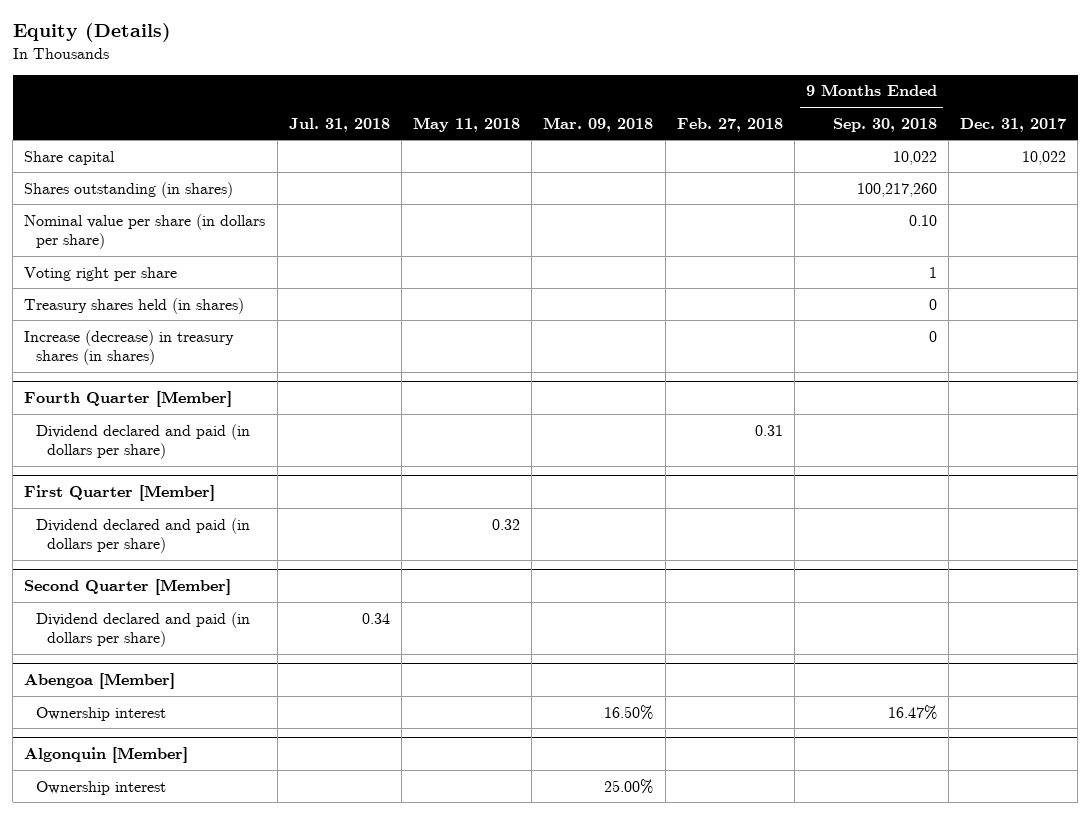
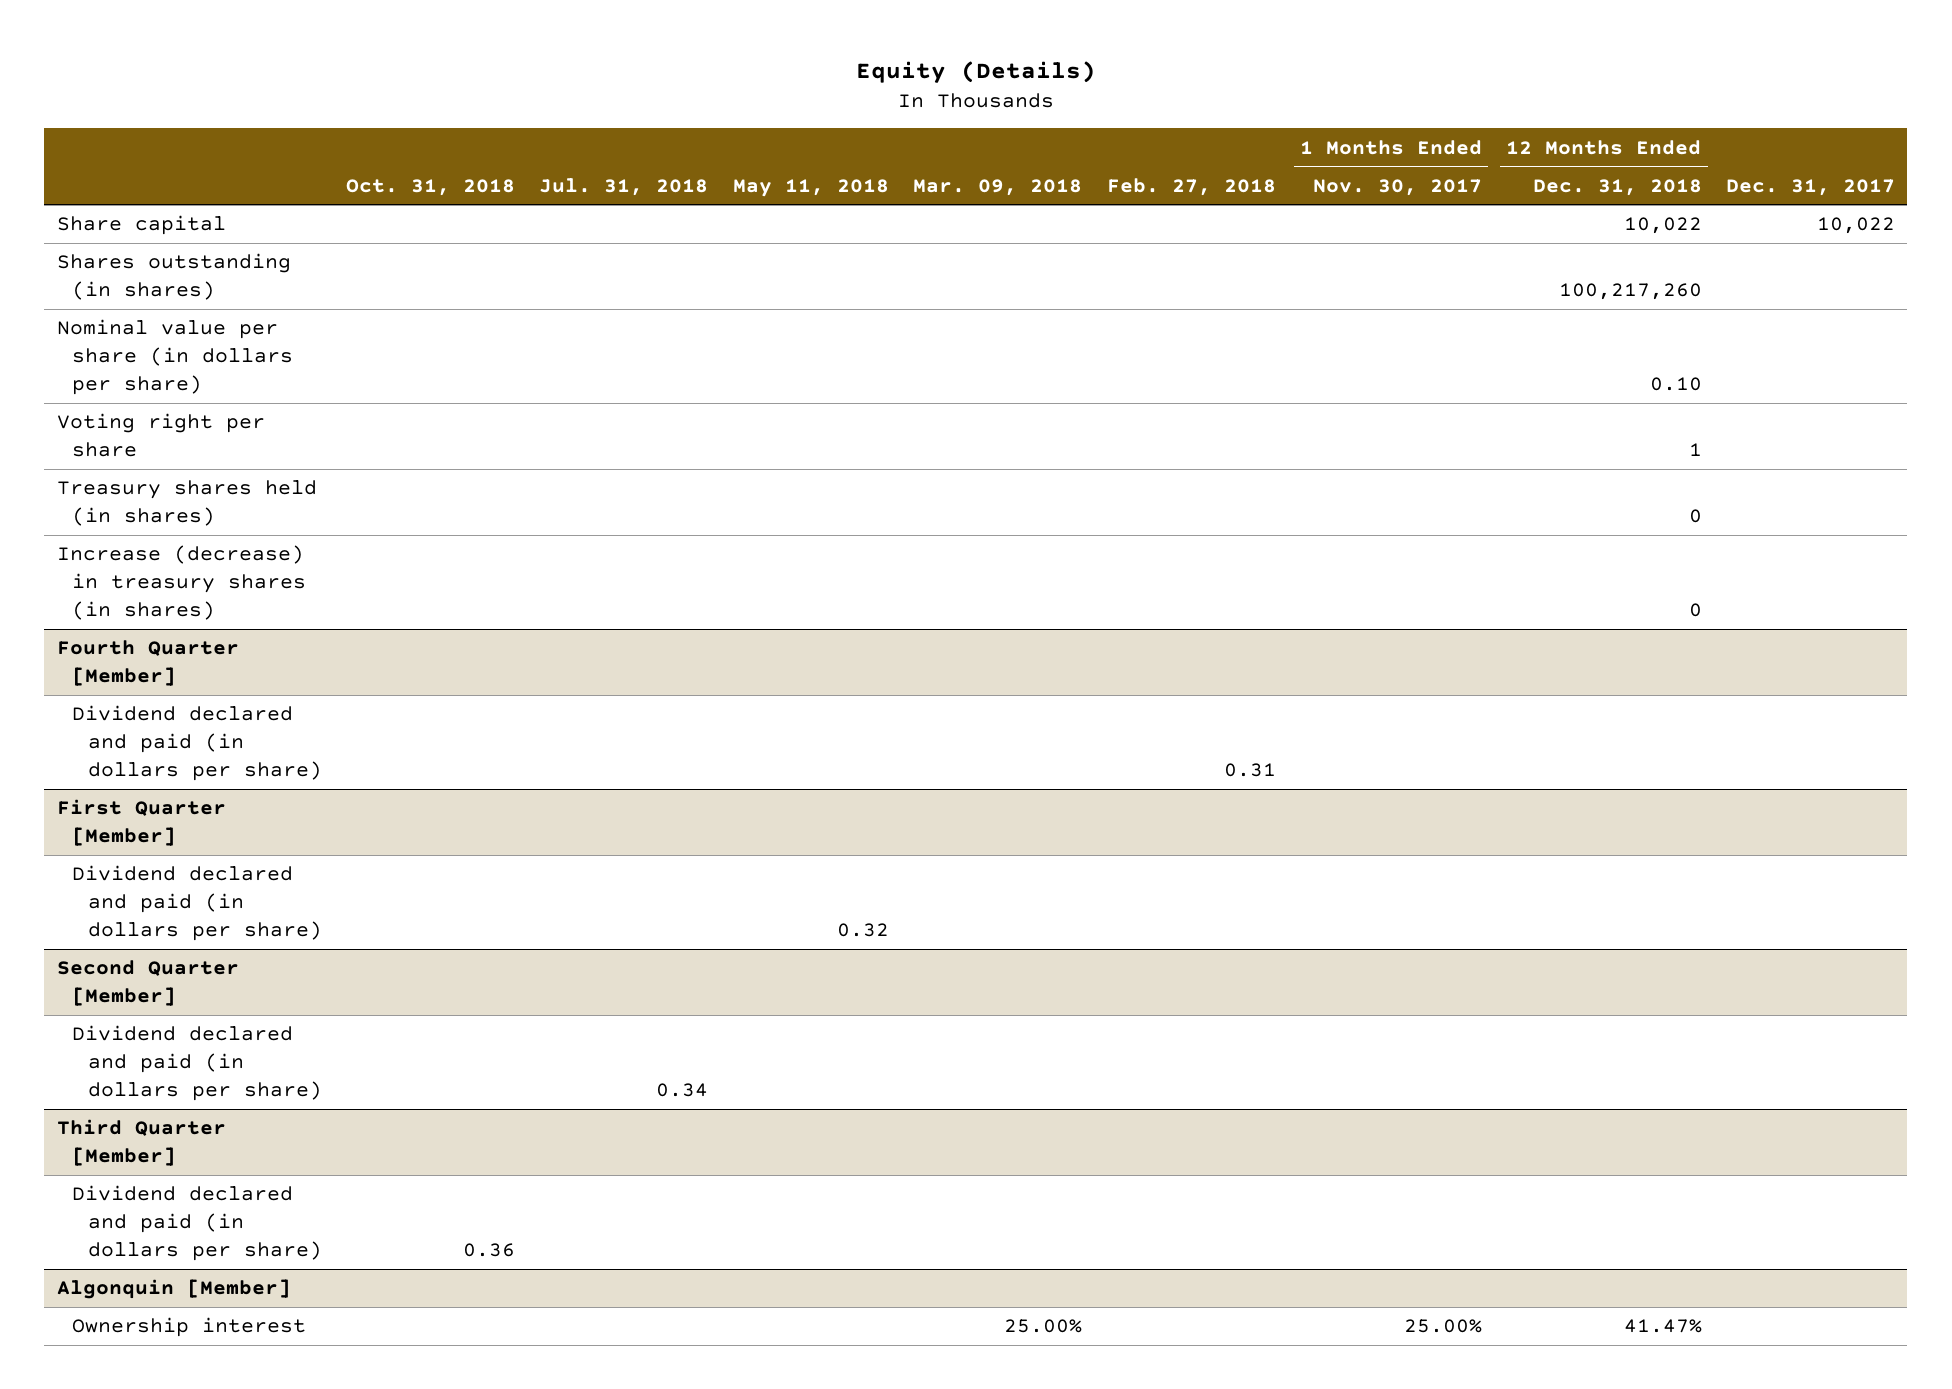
- | Jul. 31, 2018 | May 11, 2018 | Mar. 09, 2018 | Feb. 27, 2018 | 9 Months Ended Sep. 30, 2018 | Dec. 31, 2017
+ | Oct. 31, 2018 | Jul. 31, 2018 | May 11, 2018 | Mar. 09, 2018 | Feb. 27, 2018 | 1 Months Ended Nov. 30, 2017 | 12 Months Ended Dec. 31, 2018 | Dec. 31, 2017
- Abengoa [Member]
- Ownership interest | | | 16.50% | | 16.47% |
+ Third Quarter [Member]
+ Dividend declared and paid (in dollars per share) | 0.36 | | | | | | |

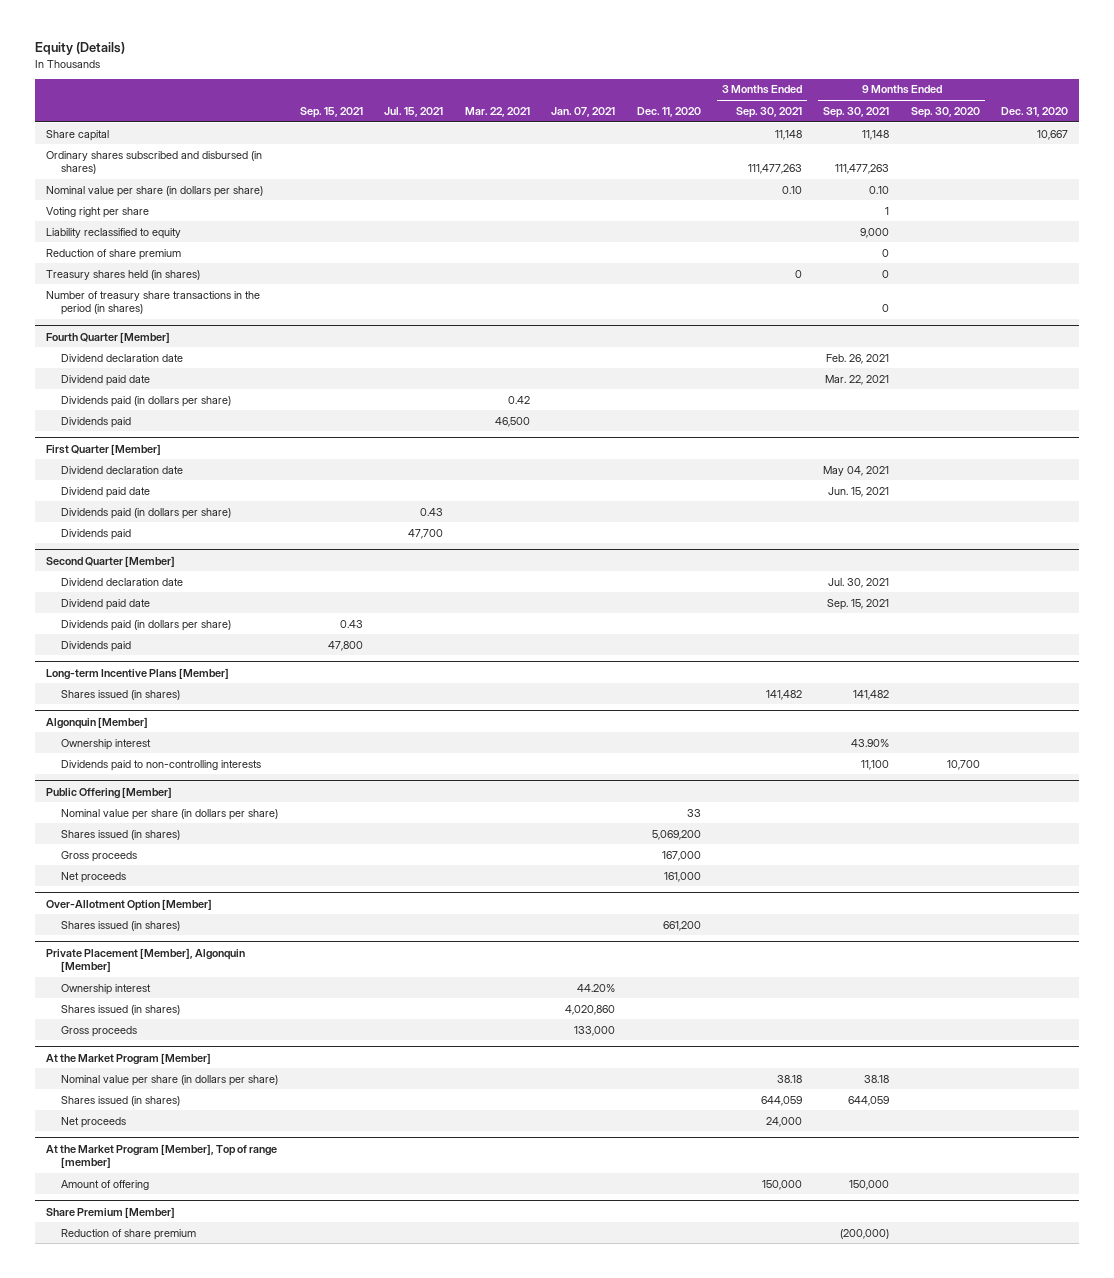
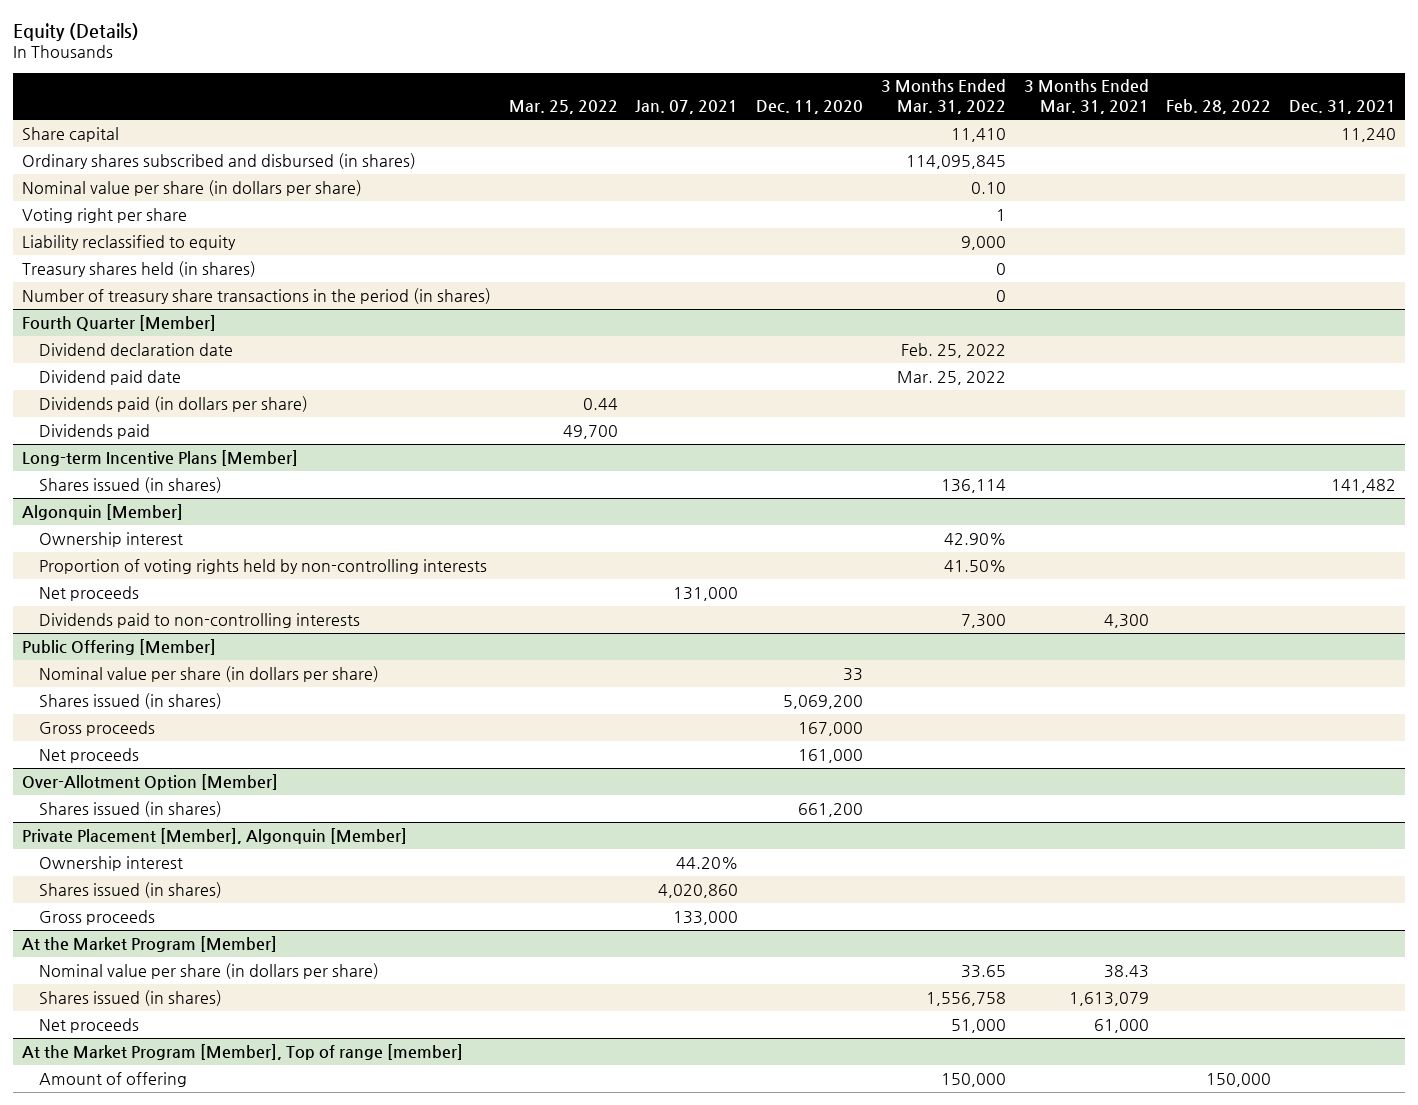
- | Sep. 15, 2021 | Jul. 15, 2021 | Mar. 22, 2021 | Jan. 07, 2021 | Dec. 11, 2020 | 3 Months Ended Sep. 30, 2021 | 9 Months Ended Sep. 30, 2021 | 9 Months Ended Sep. 30, 2020 | Dec. 31, 2020
+ | Mar. 25, 2022 | Jan. 07, 2021 | Dec. 11, 2020 | 3 Months Ended Mar. 31, 2022 | 3 Months Ended Mar. 31, 2021 | Feb. 28, 2022 | Dec. 31, 2021
- Reduction of share premium | | | | | | | 0 | |
- First Quarter [Member]
- Dividend declaration date | | | | | | | May 04, 2021 | |
- Dividend paid date | | | | | | | Jun. 15, 2021 | |
- Dividends paid (in dollars per share) | | 0.43 | | | | | | |
- Dividends paid | | 47,700 | | | | | | |
- Second Quarter [Member]
- Dividend declaration date | | | | | | | Jul. 30, 2021 | |
- Dividend paid date | | | | | | | Sep. 15, 2021 | |
- Dividends paid (in dollars per share) | 0.43 | | | | | | | |
- Dividends paid | 47,800 | | | | | | | |
@ Algonquin [Member]
+ Proportion of voting rights held by non-controlling interests | | | | 41.50% | | |
+ Net proceeds | | 131,000 | | | | |
- Share Premium [Member]
- Reduction of share premium | | | | | | | (200,000) | |

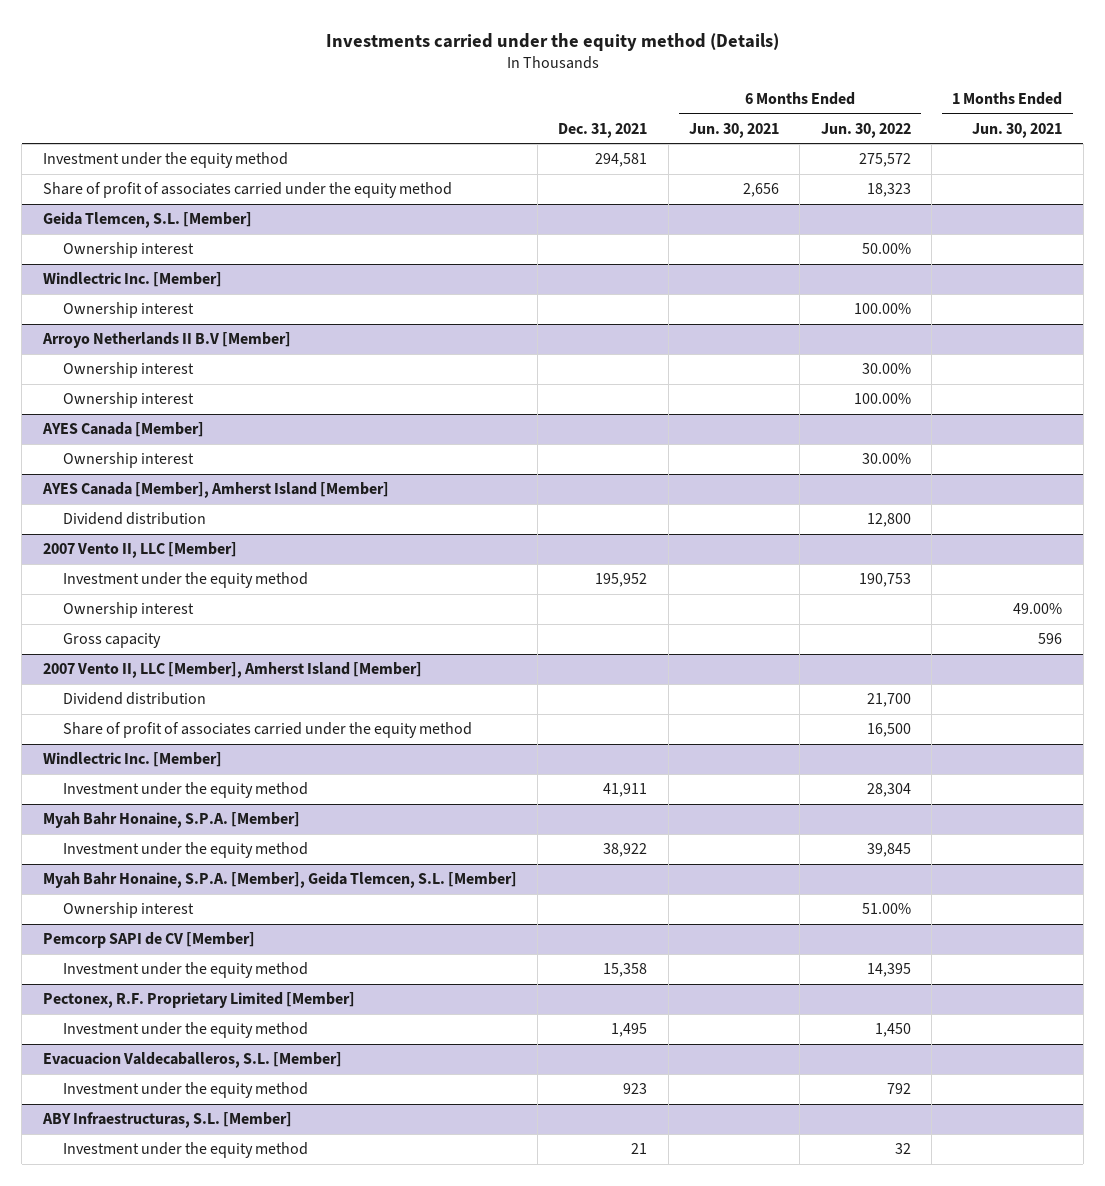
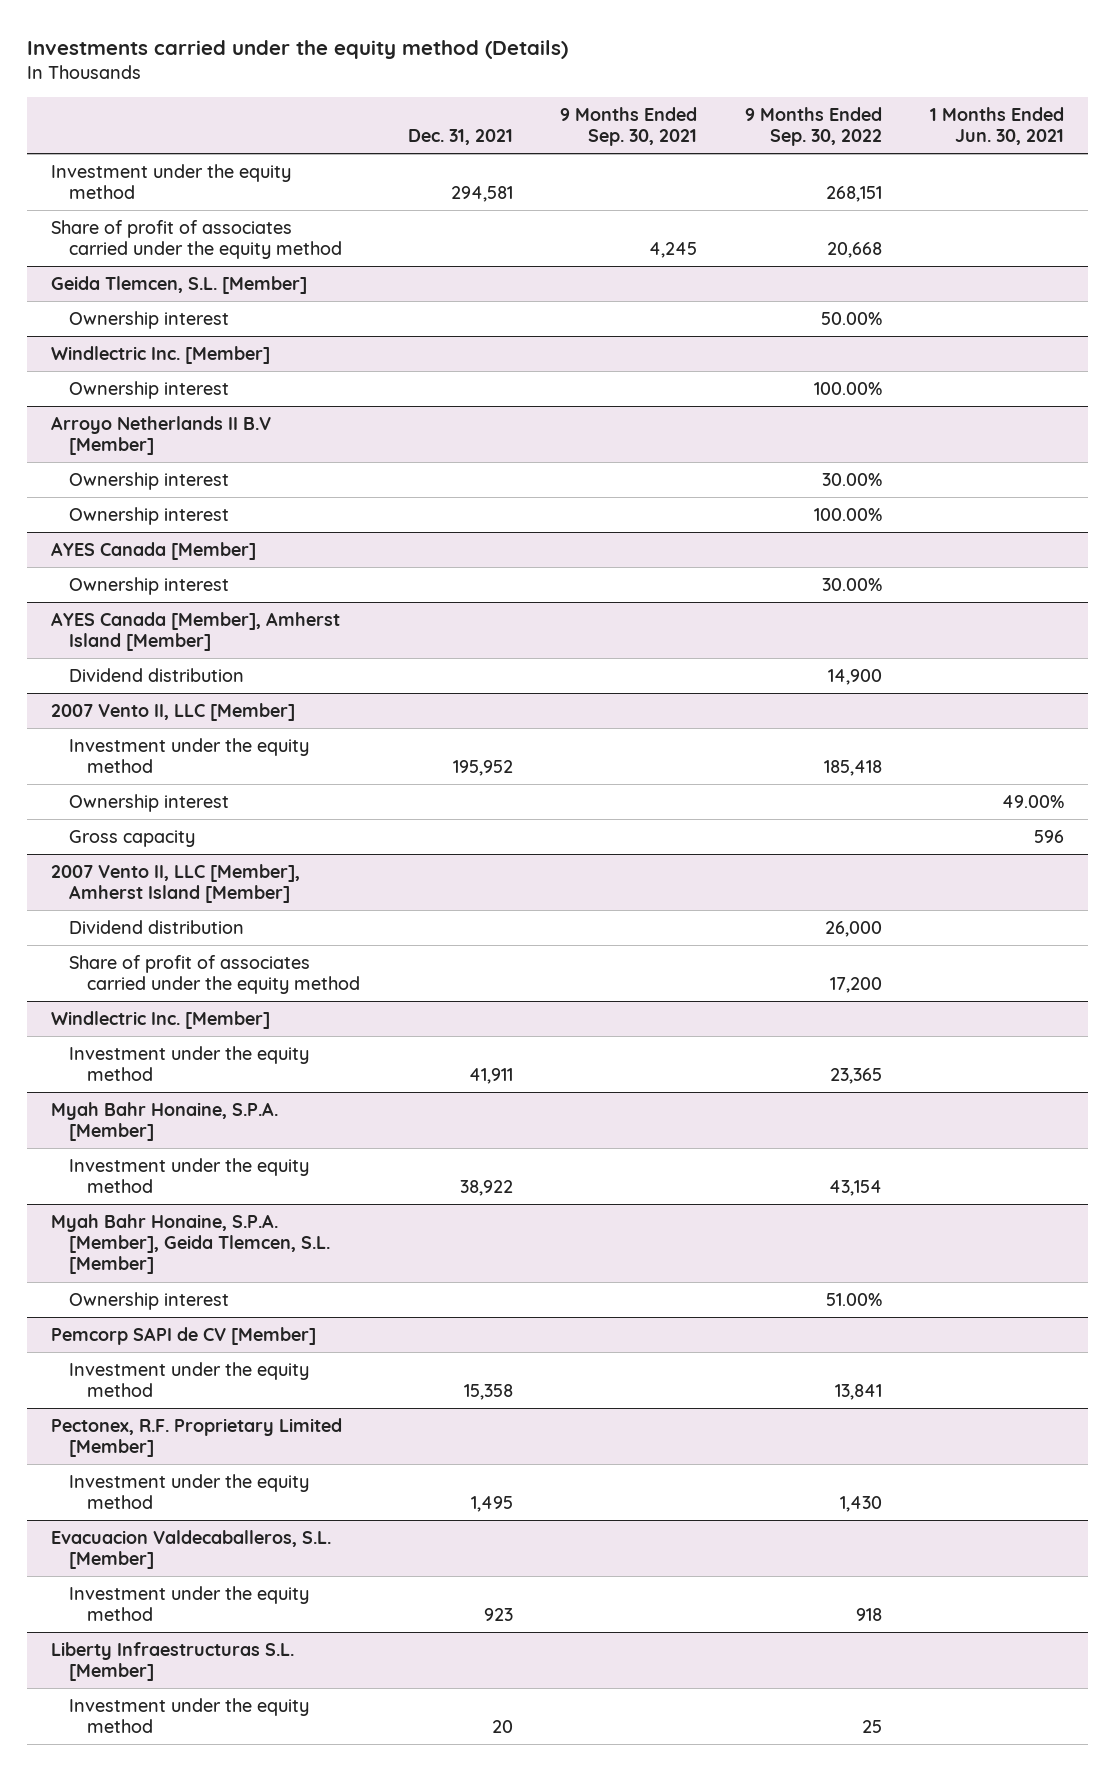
- | Dec. 31, 2021 | 6 Months Ended Jun. 30, 2021 | 6 Months Ended Jun. 30, 2022 | 1 Months Ended Jun. 30, 2021
+ | Dec. 31, 2021 | 9 Months Ended Sep. 30, 2021 | 9 Months Ended Sep. 30, 2022 | 1 Months Ended Jun. 30, 2021
- ABY Infraestructuras, S.L. [Member]
- Investment under the equity method | 21 | | 32 |
+ Liberty Infraestructuras S.L. [Member]
+ Investment under the equity method | 20 | | 25 |

